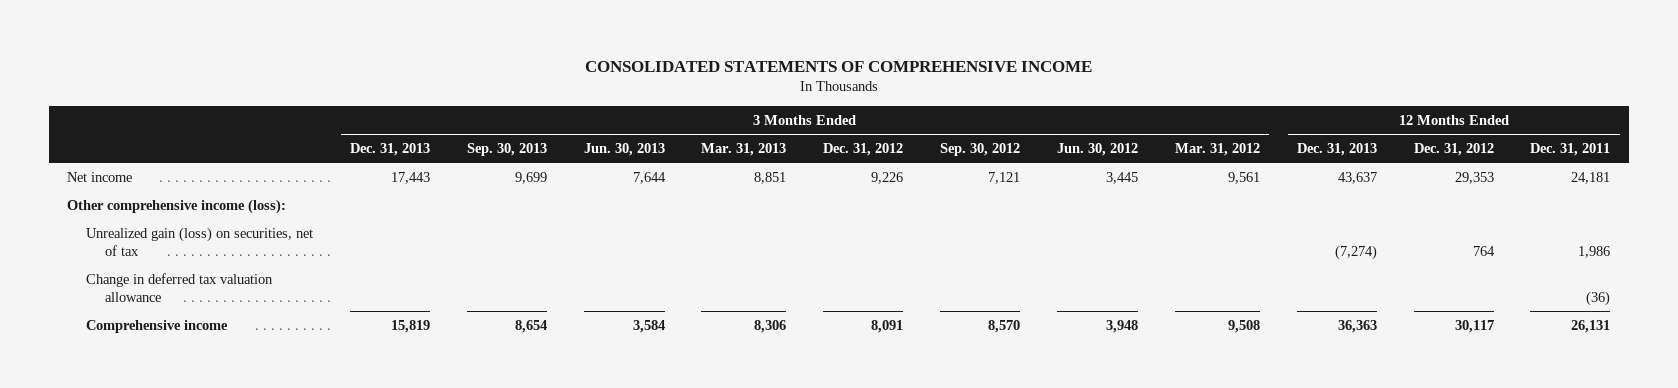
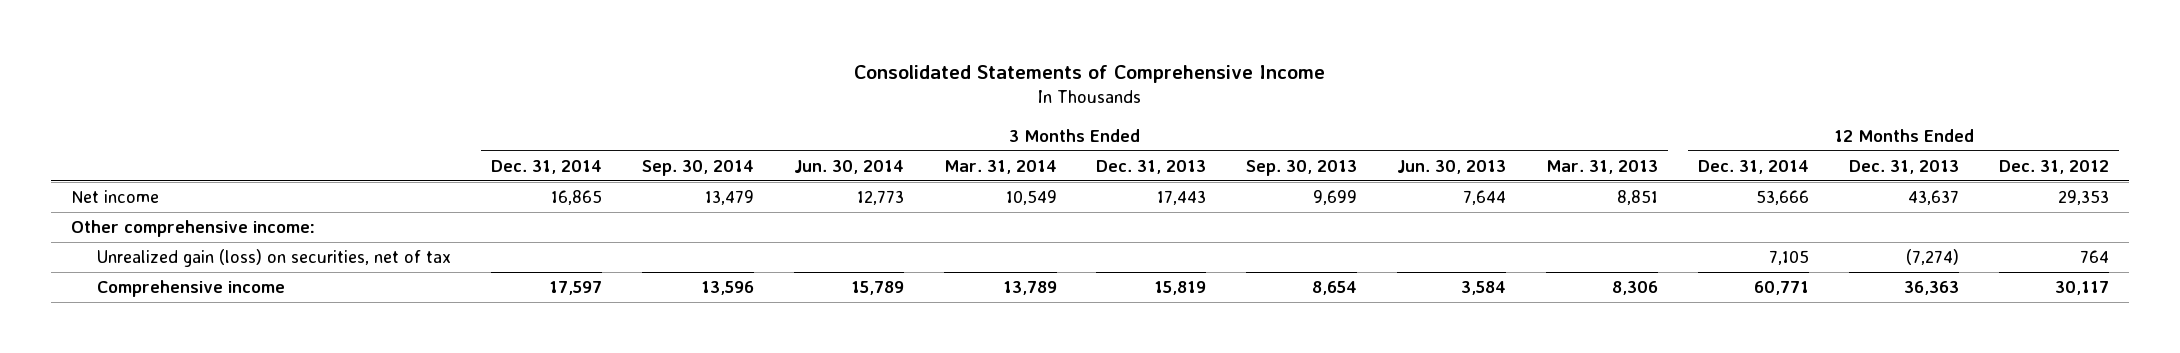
- CONSOLIDATED STATEMENTS OF COMPREHENSIVE INCOME
+ Consolidated Statements of Comprehensive Income
- | 3 Months Ended Dec. 31, 2013 | 3 Months Ended Sep. 30, 2013 | 3 Months Ended Jun. 30, 2013 | 3 Months Ended Mar. 31, 2013 | 3 Months Ended Dec. 31, 2012 | 3 Months Ended Sep. 30, 2012 | 3 Months Ended Jun. 30, 2012 | 3 Months Ended Mar. 31, 2012 | 12 Months Ended Dec. 31, 2013 | 12 Months Ended Dec. 31, 2012 | 12 Months Ended Dec. 31, 2011
+ | 3 Months Ended Dec. 31, 2014 | 3 Months Ended Sep. 30, 2014 | 3 Months Ended Jun. 30, 2014 | 3 Months Ended Mar. 31, 2014 | 3 Months Ended Dec. 31, 2013 | 3 Months Ended Sep. 30, 2013 | 3 Months Ended Jun. 30, 2013 | 3 Months Ended Mar. 31, 2013 | 12 Months Ended Dec. 31, 2014 | 12 Months Ended Dec. 31, 2013 | 12 Months Ended Dec. 31, 2012
- Other comprehensive income (loss):
+ Other comprehensive income:
- Change in deferred tax valuation allowance | | | | | | | | | | | (36)

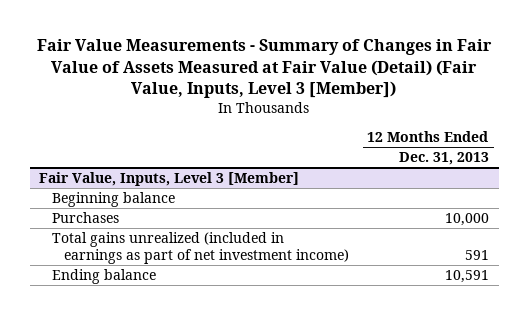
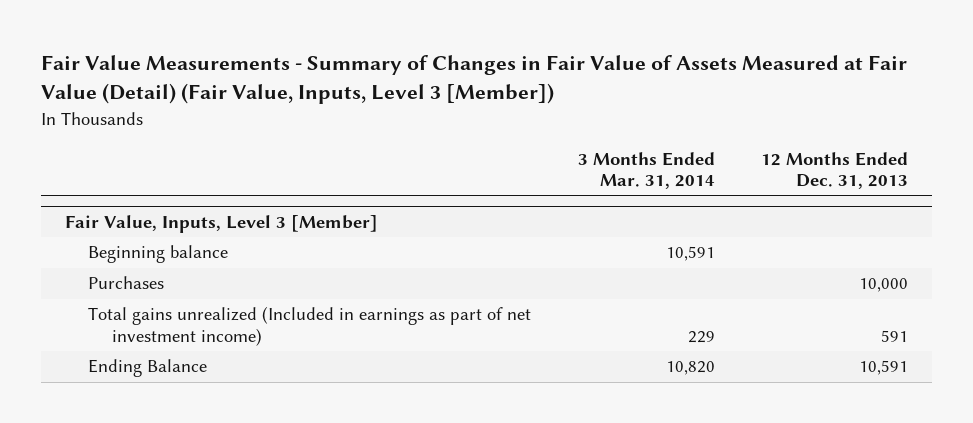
- | 12 Months Ended Dec. 31, 2013
+ | 3 Months Ended Mar. 31, 2014 | 12 Months Ended Dec. 31, 2013
@ Fair Value, Inputs, Level 3 [Member]
- Total gains unrealized (included in earnings as part of net investment income) | 591
- Ending balance | 10,591
+ Total gains unrealized (Included in earnings as part of net investment income) | 229 | 591
+ Ending Balance | 10,820 | 10,591

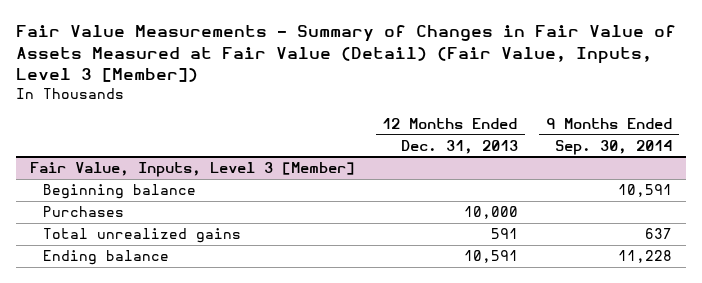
- | 3 Months Ended Mar. 31, 2014 | 12 Months Ended Dec. 31, 2013
+ | 12 Months Ended Dec. 31, 2013 | 9 Months Ended Sep. 30, 2014
@ Fair Value, Inputs, Level 3 [Member]
- Total gains unrealized (Included in earnings as part of net investment income) | 229 | 591
- Ending Balance | 10,820 | 10,591
+ Total unrealized gains | 591 | 637
+ Ending balance | 10,591 | 11,228

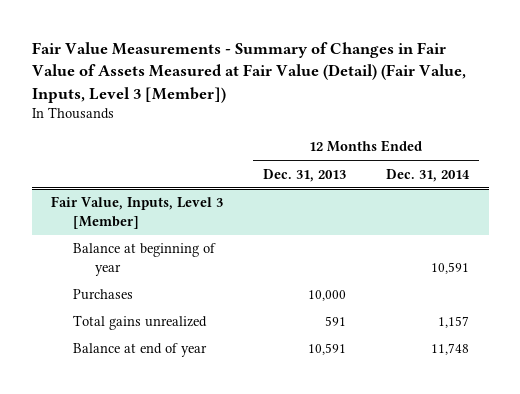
- | 12 Months Ended Dec. 31, 2013 | 9 Months Ended Sep. 30, 2014
+ | 12 Months Ended Dec. 31, 2013 | 12 Months Ended Dec. 31, 2014
@ Fair Value, Inputs, Level 3 [Member]
- Beginning balance | | 10,591
+ Balance at beginning of year | | 10,591
- Total unrealized gains | 591 | 637
- Ending balance | 10,591 | 11,228
+ Total gains unrealized | 591 | 1,157
+ Balance at end of year | 10,591 | 11,748

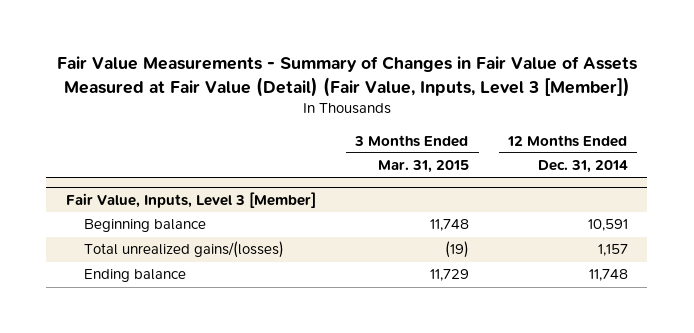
- | 12 Months Ended Dec. 31, 2013 | 12 Months Ended Dec. 31, 2014
+ | 3 Months Ended Mar. 31, 2015 | 12 Months Ended Dec. 31, 2014
@ Fair Value, Inputs, Level 3 [Member]
- Balance at beginning of year | | 10,591
- Purchases | 10,000 |
- Total gains unrealized | 591 | 1,157
- Balance at end of year | 10,591 | 11,748
+ Beginning balance | 11,748 | 10,591
+ Total unrealized gains/(losses) | (19) | 1,157
+ Ending balance | 11,729 | 11,748

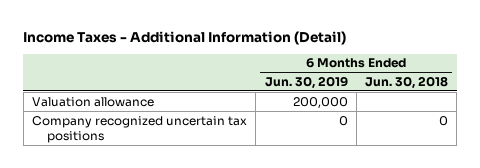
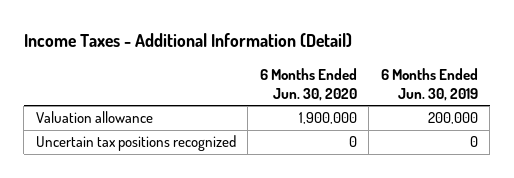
- | 6 Months Ended Jun. 30, 2019 | 6 Months Ended Jun. 30, 2018
+ | 6 Months Ended Jun. 30, 2020 | 6 Months Ended Jun. 30, 2019
- Company recognized uncertain tax positions | 0 | 0
+ Uncertain tax positions recognized | 0 | 0

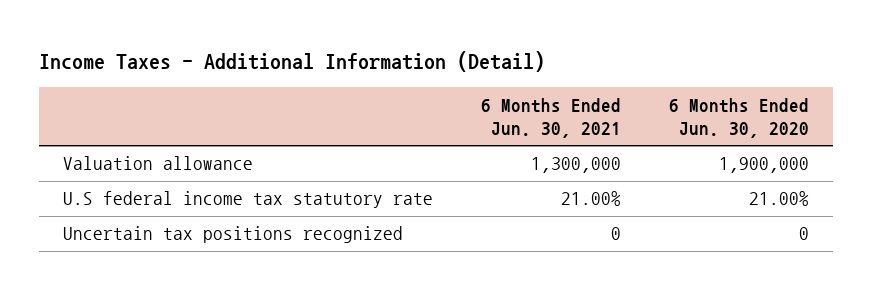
- | 6 Months Ended Jun. 30, 2020 | 6 Months Ended Jun. 30, 2019
+ | 6 Months Ended Jun. 30, 2021 | 6 Months Ended Jun. 30, 2020
+ U.S federal income tax statutory rate | 21.00% | 21.00%

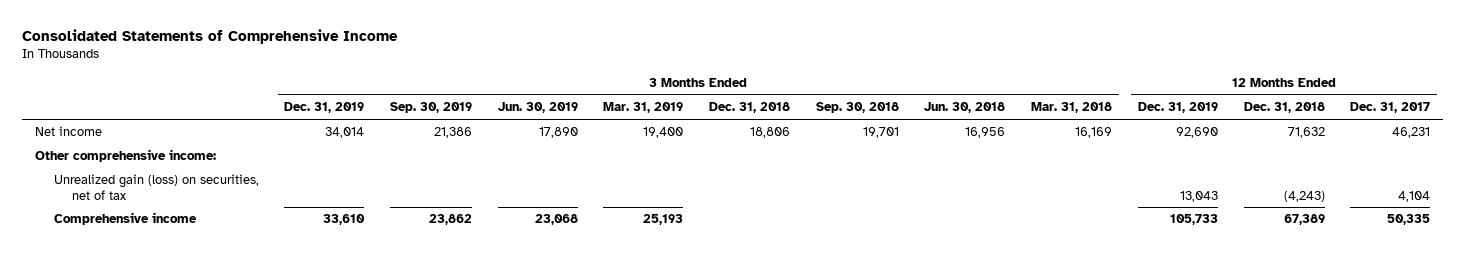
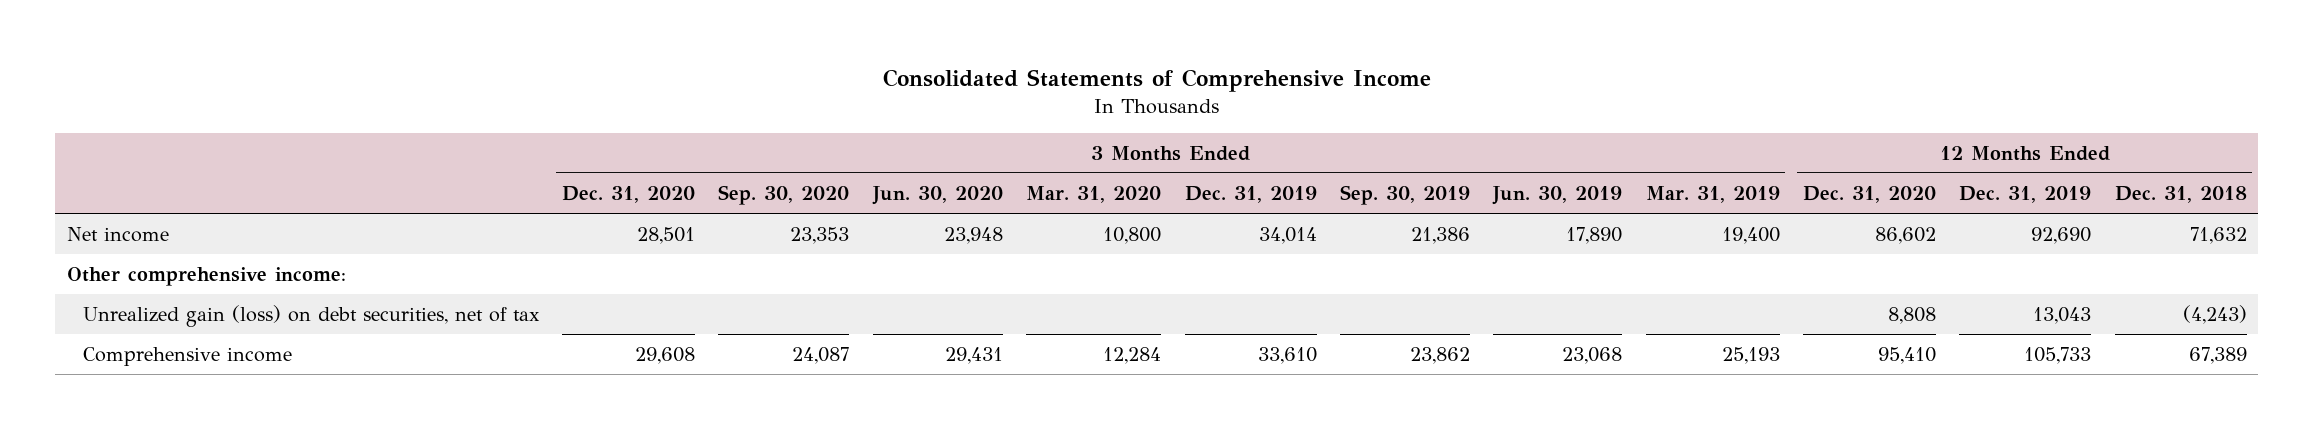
- | 3 Months Ended Dec. 31, 2019 | 3 Months Ended Sep. 30, 2019 | 3 Months Ended Jun. 30, 2019 | 3 Months Ended Mar. 31, 2019 | 3 Months Ended Dec. 31, 2018 | 3 Months Ended Sep. 30, 2018 | 3 Months Ended Jun. 30, 2018 | 3 Months Ended Mar. 31, 2018 | 12 Months Ended Dec. 31, 2019 | 12 Months Ended Dec. 31, 2018 | 12 Months Ended Dec. 31, 2017
+ | 3 Months Ended Dec. 31, 2020 | 3 Months Ended Sep. 30, 2020 | 3 Months Ended Jun. 30, 2020 | 3 Months Ended Mar. 31, 2020 | 3 Months Ended Dec. 31, 2019 | 3 Months Ended Sep. 30, 2019 | 3 Months Ended Jun. 30, 2019 | 3 Months Ended Mar. 31, 2019 | 12 Months Ended Dec. 31, 2020 | 12 Months Ended Dec. 31, 2019 | 12 Months Ended Dec. 31, 2018
- Unrealized gain (loss) on securities, net of tax | | | | | | | | | 13,043 | (4,243) | 4,104
+ Unrealized gain (loss) on debt securities, net of tax | | | | | | | | | 8,808 | 13,043 | (4,243)

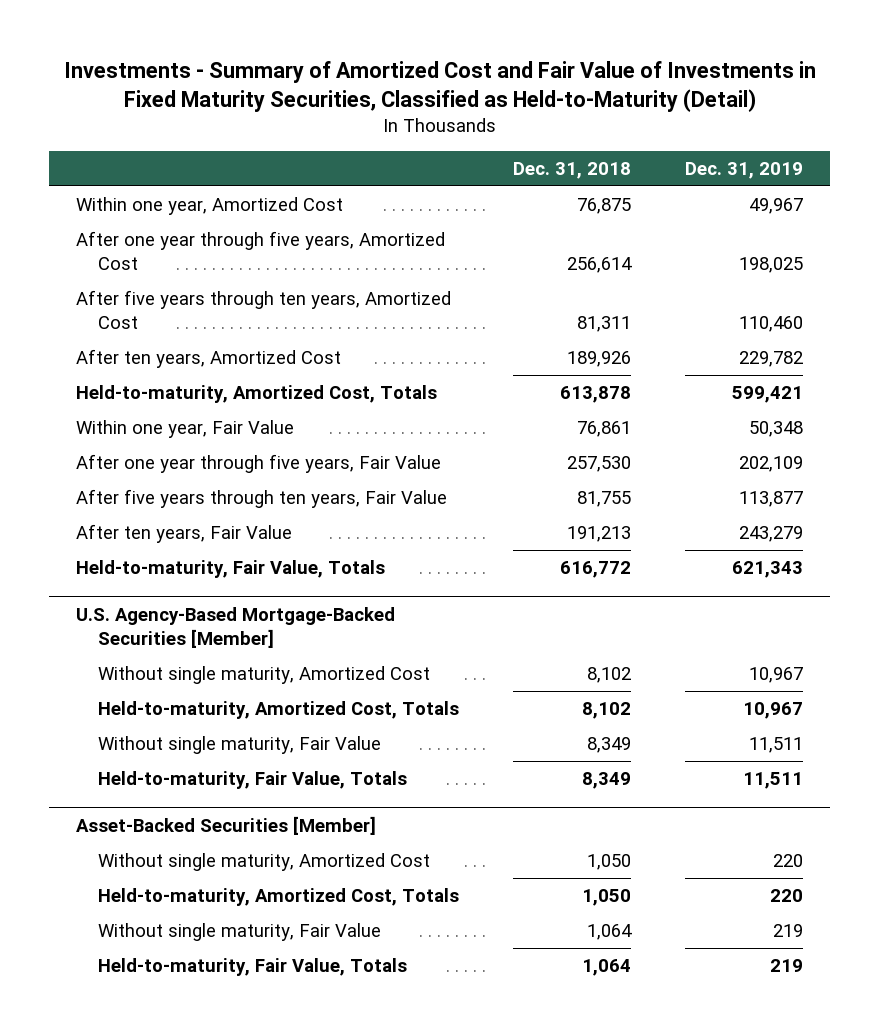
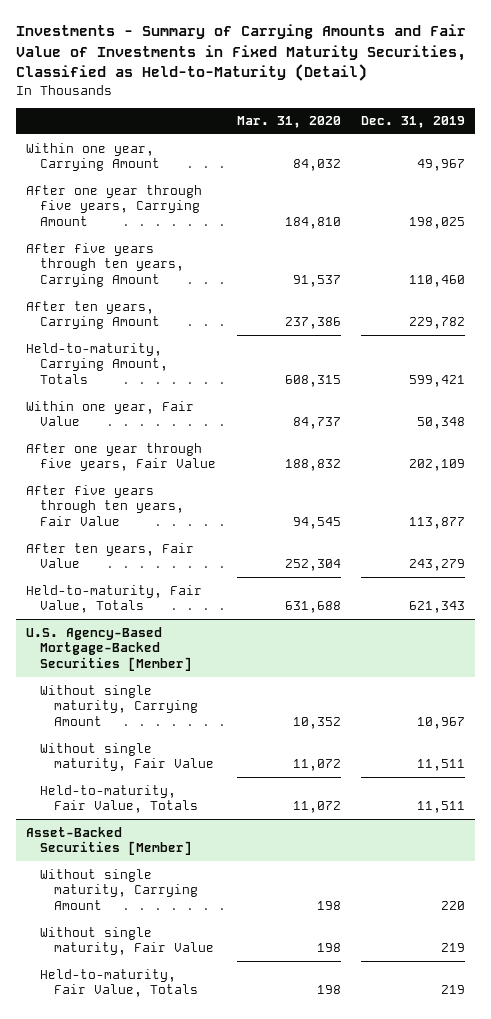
- Investments - Summary of Amortized Cost and Fair Value of Investments in Fixed Maturity Securities, Classified as Held-to-Maturity (Detail)
+ Investments - Summary of Carrying Amounts and Fair Value of Investments in Fixed Maturity Securities, Classified as Held-to-Maturity (Detail)
- | Dec. 31, 2018 | Dec. 31, 2019
+ | Mar. 31, 2020 | Dec. 31, 2019
- Within one year, Amortized Cost | 76,875 | 49,967
- After one year through five years, Amortized Cost | 256,614 | 198,025
- After five years through ten years, Amortized Cost | 81,311 | 110,460
- After ten years, Amortized Cost | 189,926 | 229,782
- Held-to-maturity, Amortized Cost, Totals | 613,878 | 599,421
+ Within one year, Carrying Amount | 84,032 | 49,967
+ After one year through five years, Carrying Amount | 184,810 | 198,025
+ After five years through ten years, Carrying Amount | 91,537 | 110,460
+ After ten years, Carrying Amount | 237,386 | 229,782
+ Held-to-maturity, Carrying Amount, Totals | 608,315 | 599,421
@ U.S. Agency-Based Mortgage-Backed Securities [Member]
- Without single maturity, Amortized Cost | 8,102 | 10,967
- Held-to-maturity, Amortized Cost, Totals | 8,102 | 10,967
+ Without single maturity, Carrying Amount | 10,352 | 10,967
@ Asset-Backed Securities [Member]
- Without single maturity, Amortized Cost | 1,050 | 220
- Held-to-maturity, Amortized Cost, Totals | 1,050 | 220
+ Without single maturity, Carrying Amount | 198 | 220

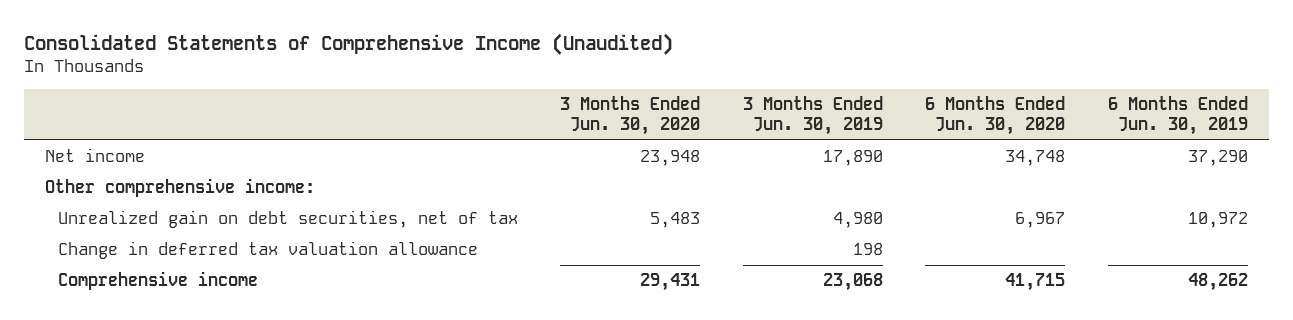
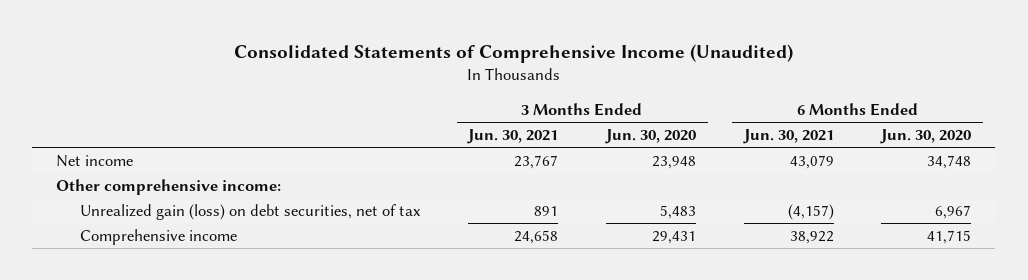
- | 3 Months Ended Jun. 30, 2020 | 3 Months Ended Jun. 30, 2019 | 6 Months Ended Jun. 30, 2020 | 6 Months Ended Jun. 30, 2019
+ | 3 Months Ended Jun. 30, 2021 | 3 Months Ended Jun. 30, 2020 | 6 Months Ended Jun. 30, 2021 | 6 Months Ended Jun. 30, 2020
- Unrealized gain on debt securities, net of tax | 5,483 | 4,980 | 6,967 | 10,972
- Change in deferred tax valuation allowance | | 198 | |
+ Unrealized gain (loss) on debt securities, net of tax | 891 | 5,483 | (4,157) | 6,967

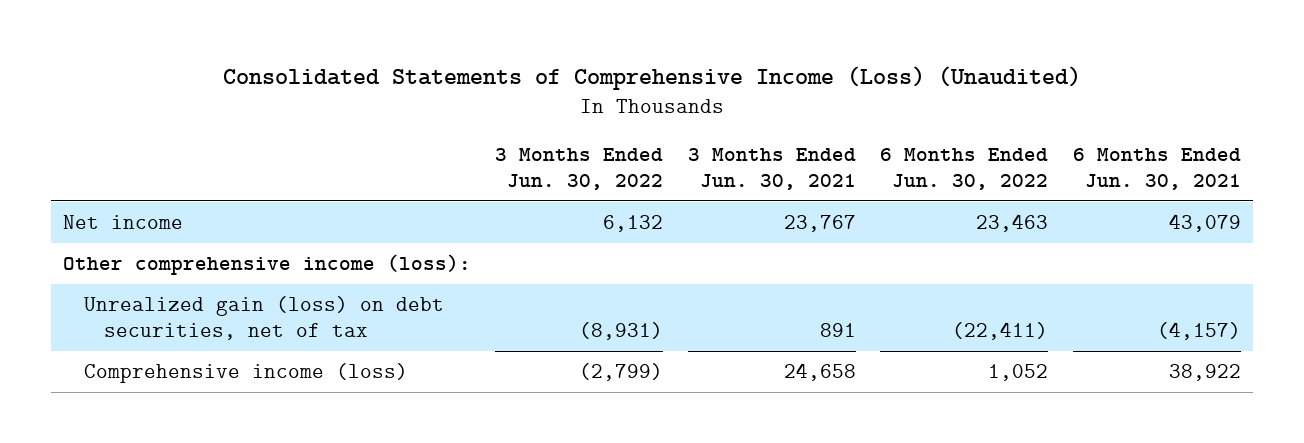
- Consolidated Statements of Comprehensive Income (Unaudited)
+ Consolidated Statements of Comprehensive Income (Loss) (Unaudited)
- | 3 Months Ended Jun. 30, 2021 | 3 Months Ended Jun. 30, 2020 | 6 Months Ended Jun. 30, 2021 | 6 Months Ended Jun. 30, 2020
+ | 3 Months Ended Jun. 30, 2022 | 3 Months Ended Jun. 30, 2021 | 6 Months Ended Jun. 30, 2022 | 6 Months Ended Jun. 30, 2021
- Other comprehensive income:
+ Other comprehensive income (loss):
- Comprehensive income | 24,658 | 29,431 | 38,922 | 41,715
+ Comprehensive income (loss) | (2,799) | 24,658 | 1,052 | 38,922

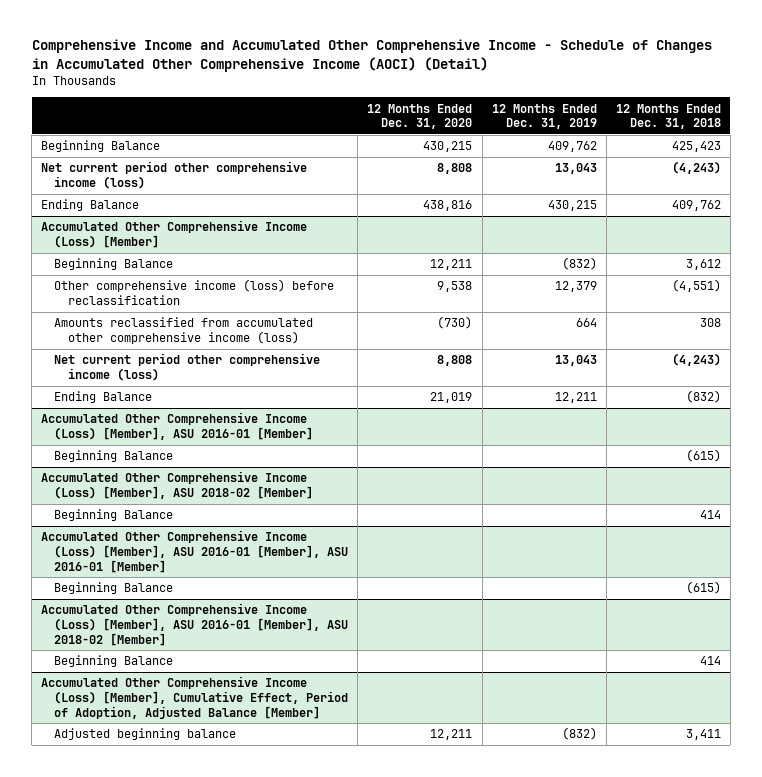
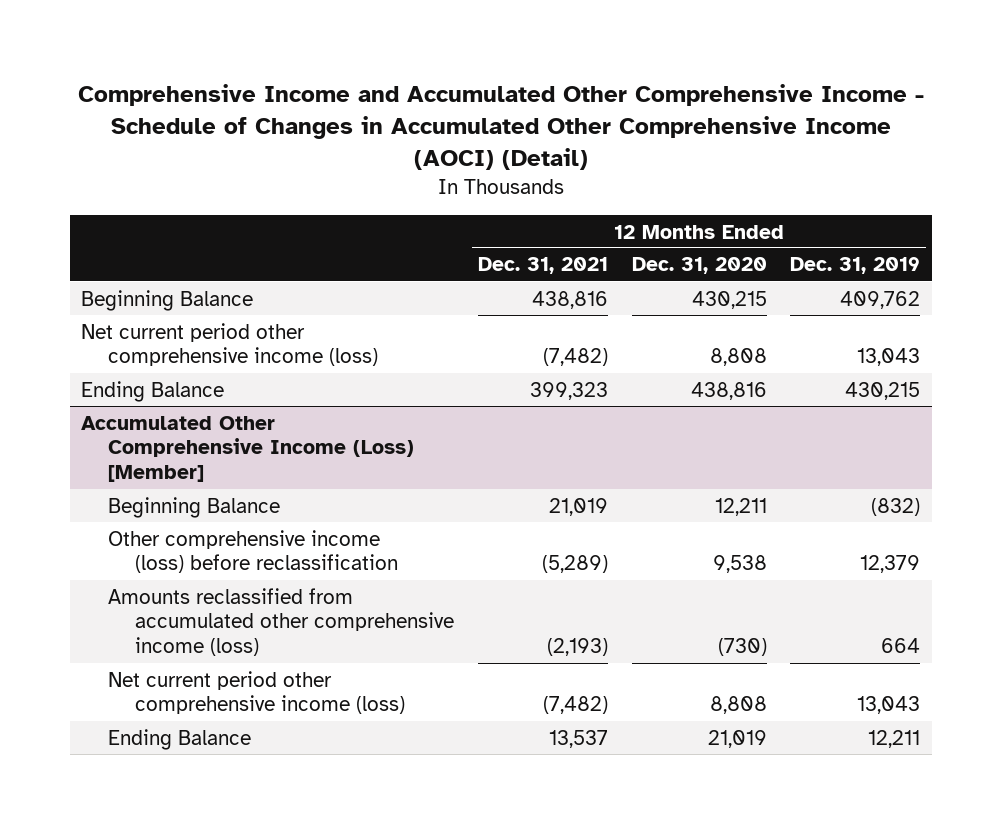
- | 12 Months Ended Dec. 31, 2020 | 12 Months Ended Dec. 31, 2019 | 12 Months Ended Dec. 31, 2018
+ | 12 Months Ended Dec. 31, 2021 | 12 Months Ended Dec. 31, 2020 | 12 Months Ended Dec. 31, 2019
- Accumulated Other Comprehensive Income (Loss) [Member], ASU 2016-01 [Member]
- Beginning Balance | | | (615)
- Accumulated Other Comprehensive Income (Loss) [Member], ASU 2018-02 [Member]
- Beginning Balance | | | 414
- Accumulated Other Comprehensive Income (Loss) [Member], ASU 2016-01 [Member], ASU 2016-01 [Member]
- Beginning Balance | | | (615)
- Accumulated Other Comprehensive Income (Loss) [Member], ASU 2016-01 [Member], ASU 2018-02 [Member]
- Beginning Balance | | | 414
- Accumulated Other Comprehensive Income (Loss) [Member], Cumulative Effect, Period of Adoption, Adjusted Balance [Member]
- Adjusted beginning balance | 12,211 | (832) | 3,411

